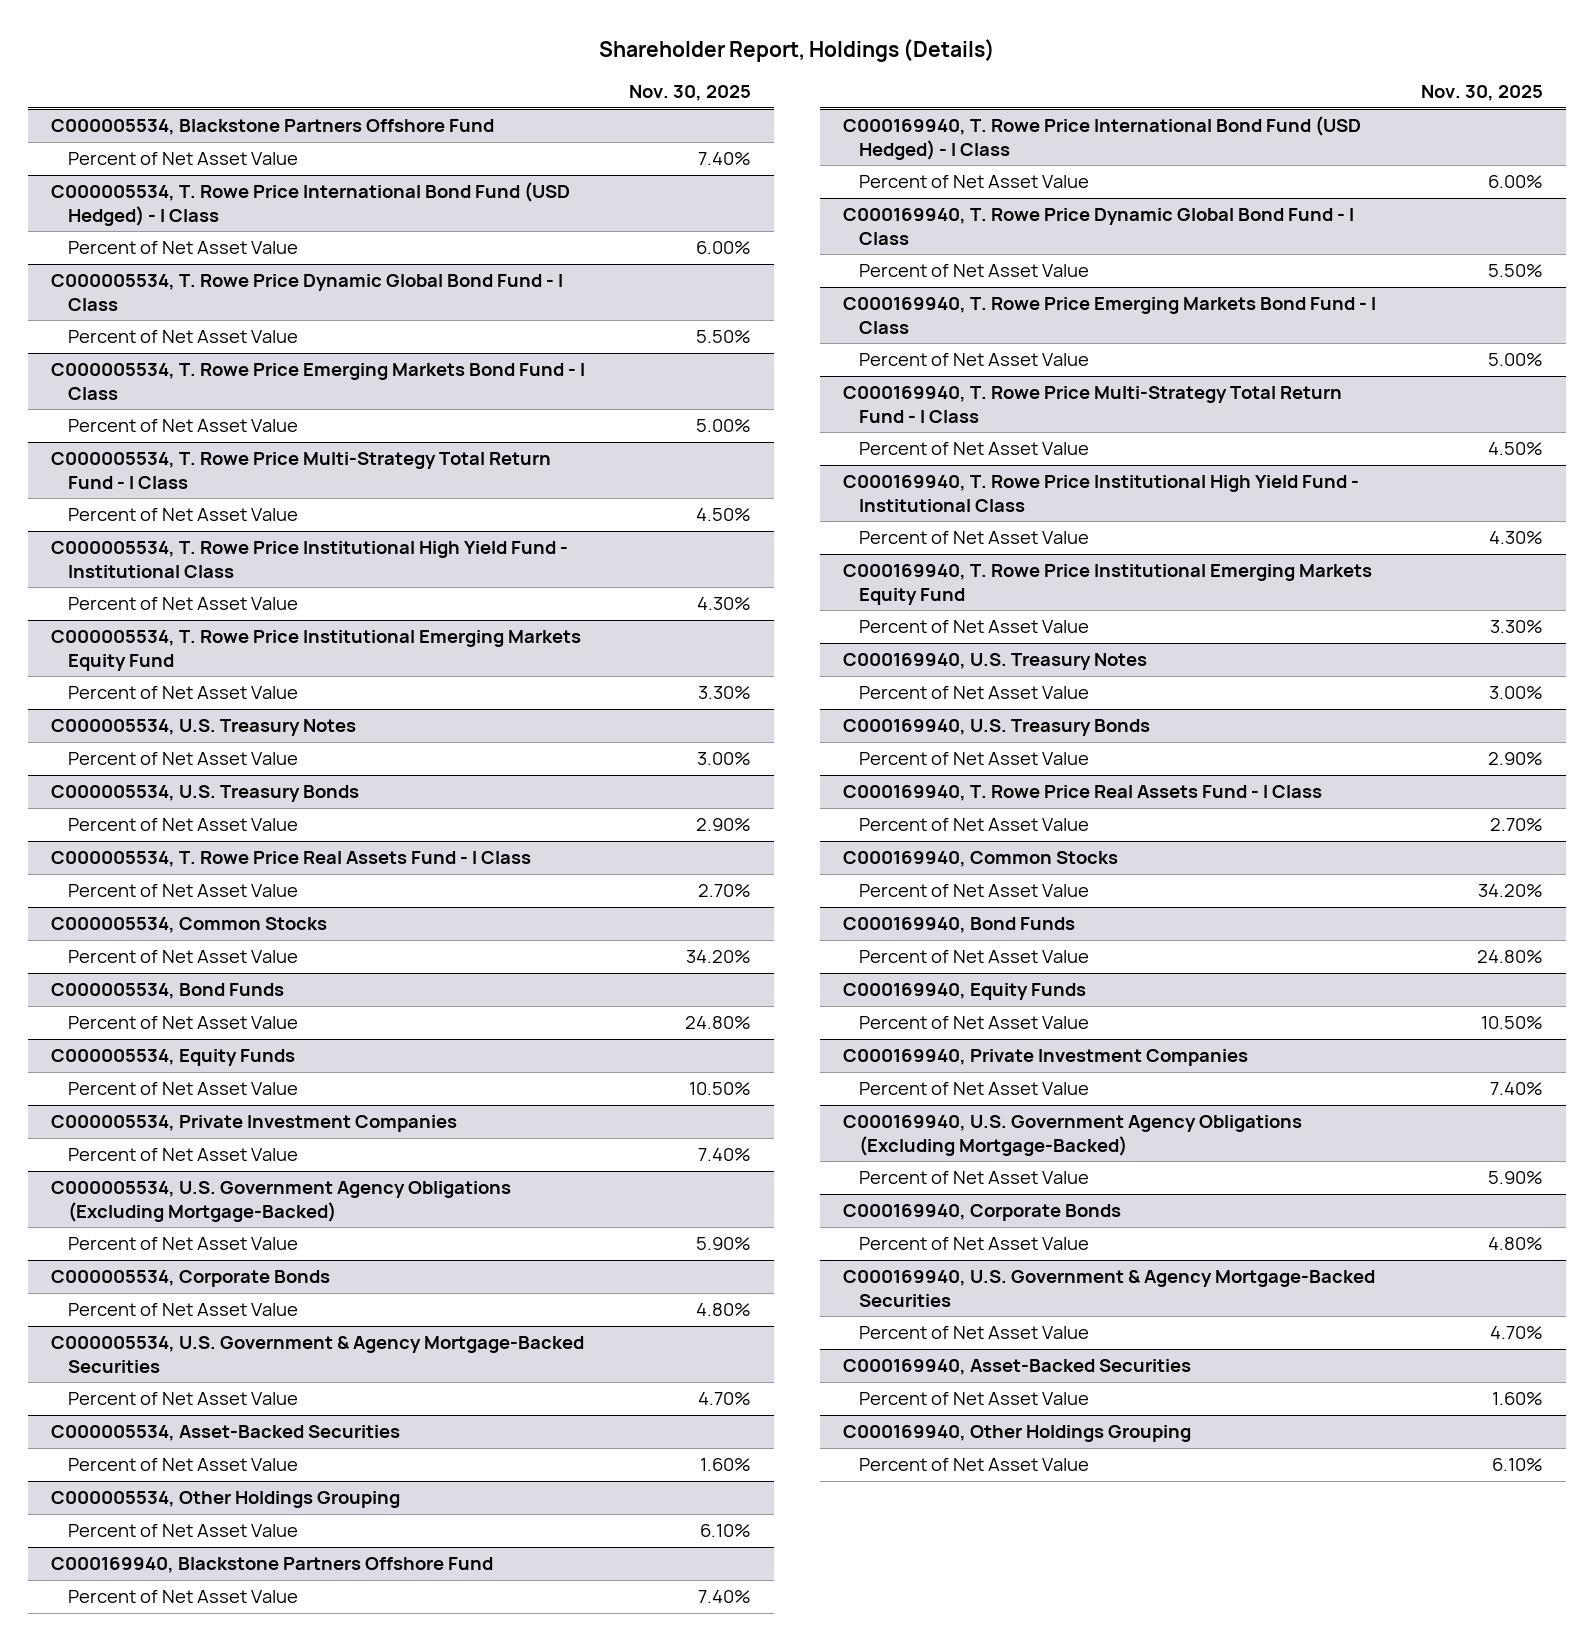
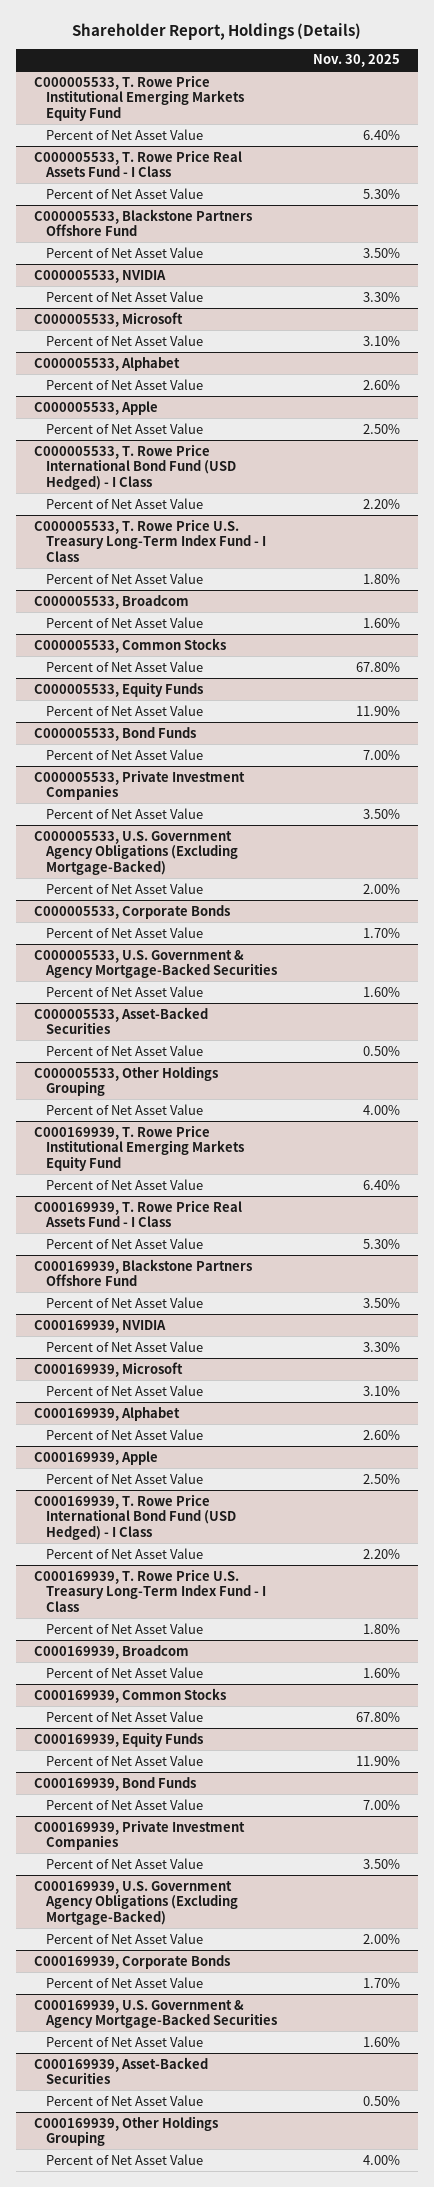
- C000005534, Blackstone Partners Offshore Fund
- Percent of Net Asset Value | 7.40%
- C000005534, T. Rowe Price International Bond Fund (USD Hedged) - I Class
- Percent of Net Asset Value | 6.00%
- C000005534, T. Rowe Price Dynamic Global Bond Fund - I Class
- Percent of Net Asset Value | 5.50%
- C000005534, T. Rowe Price Emerging Markets Bond Fund - I Class
- Percent of Net Asset Value | 5.00%
- C000005534, T. Rowe Price Multi-Strategy Total Return Fund - I Class
- Percent of Net Asset Value | 4.50%
- C000005534, T. Rowe Price Institutional High Yield Fund - Institutional Class
- Percent of Net Asset Value | 4.30%
- C000005534, T. Rowe Price Institutional Emerging Markets Equity Fund
+ C000005533, T. Rowe Price Institutional Emerging Markets Equity Fund
+ Percent of Net Asset Value | 6.40%
+ C000005533, T. Rowe Price Real Assets Fund - I Class
+ Percent of Net Asset Value | 5.30%
+ C000005533, Blackstone Partners Offshore Fund
+ Percent of Net Asset Value | 3.50%
+ C000005533, NVIDIA
- C000005534, U.S. Treasury Notes
- Percent of Net Asset Value | 3.00%
- C000005534, U.S. Treasury Bonds
- Percent of Net Asset Value | 2.90%
- C000005534, T. Rowe Price Real Assets Fund - I Class
- Percent of Net Asset Value | 2.70%
- C000005534, Common Stocks
- Percent of Net Asset Value | 34.20%
- C000005534, Bond Funds
- Percent of Net Asset Value | 24.80%
- C000005534, Equity Funds
- Percent of Net Asset Value | 10.50%
- C000005534, Private Investment Companies
- Percent of Net Asset Value | 7.40%
- C000005534, U.S. Government Agency Obligations (Excluding Mortgage-Backed)
- Percent of Net Asset Value | 5.90%
- C000005534, Corporate Bonds
- Percent of Net Asset Value | 4.80%
- C000005534, U.S. Government & Agency Mortgage-Backed Securities
- Percent of Net Asset Value | 4.70%
- C000005534, Asset-Backed Securities
+ C000005533, Microsoft
+ Percent of Net Asset Value | 3.10%
+ C000005533, Alphabet
+ Percent of Net Asset Value | 2.60%
+ C000005533, Apple
+ Percent of Net Asset Value | 2.50%
+ C000005533, T. Rowe Price International Bond Fund (USD Hedged) - I Class
+ Percent of Net Asset Value | 2.20%
+ C000005533, T. Rowe Price U.S. Treasury Long-Term Index Fund - I Class
+ Percent of Net Asset Value | 1.80%
+ C000005533, Broadcom
- C000005534, Other Holdings Grouping
- Percent of Net Asset Value | 6.10%
- C000169940, Blackstone Partners Offshore Fund
- Percent of Net Asset Value | 7.40%
- C000169940, T. Rowe Price International Bond Fund (USD Hedged) - I Class
- Percent of Net Asset Value | 6.00%
- C000169940, T. Rowe Price Dynamic Global Bond Fund - I Class
- Percent of Net Asset Value | 5.50%
- C000169940, T. Rowe Price Emerging Markets Bond Fund - I Class
- Percent of Net Asset Value | 5.00%
- C000169940, T. Rowe Price Multi-Strategy Total Return Fund - I Class
- Percent of Net Asset Value | 4.50%
- C000169940, T. Rowe Price Institutional High Yield Fund - Institutional Class
- Percent of Net Asset Value | 4.30%
- C000169940, T. Rowe Price Institutional Emerging Markets Equity Fund
+ C000005533, Common Stocks
+ Percent of Net Asset Value | 67.80%
+ C000005533, Equity Funds
+ Percent of Net Asset Value | 11.90%
+ C000005533, Bond Funds
+ Percent of Net Asset Value | 7.00%
+ C000005533, Private Investment Companies
+ Percent of Net Asset Value | 3.50%
+ C000005533, U.S. Government Agency Obligations (Excluding Mortgage-Backed)
+ Percent of Net Asset Value | 2.00%
+ C000005533, Corporate Bonds
+ Percent of Net Asset Value | 1.70%
+ C000005533, U.S. Government & Agency Mortgage-Backed Securities
+ Percent of Net Asset Value | 1.60%
+ C000005533, Asset-Backed Securities
+ Percent of Net Asset Value | 0.50%
+ C000005533, Other Holdings Grouping
+ Percent of Net Asset Value | 4.00%
+ C000169939, T. Rowe Price Institutional Emerging Markets Equity Fund
+ Percent of Net Asset Value | 6.40%
+ C000169939, T. Rowe Price Real Assets Fund - I Class
+ Percent of Net Asset Value | 5.30%
+ C000169939, Blackstone Partners Offshore Fund
+ Percent of Net Asset Value | 3.50%
+ C000169939, NVIDIA
- C000169940, U.S. Treasury Notes
- Percent of Net Asset Value | 3.00%
- C000169940, U.S. Treasury Bonds
- Percent of Net Asset Value | 2.90%
- C000169940, T. Rowe Price Real Assets Fund - I Class
- Percent of Net Asset Value | 2.70%
- C000169940, Common Stocks
- Percent of Net Asset Value | 34.20%
- C000169940, Bond Funds
- Percent of Net Asset Value | 24.80%
- C000169940, Equity Funds
- Percent of Net Asset Value | 10.50%
- C000169940, Private Investment Companies
- Percent of Net Asset Value | 7.40%
- C000169940, U.S. Government Agency Obligations (Excluding Mortgage-Backed)
- Percent of Net Asset Value | 5.90%
- C000169940, Corporate Bonds
- Percent of Net Asset Value | 4.80%
- C000169940, U.S. Government & Agency Mortgage-Backed Securities
- Percent of Net Asset Value | 4.70%
- C000169940, Asset-Backed Securities
+ C000169939, Microsoft
+ Percent of Net Asset Value | 3.10%
+ C000169939, Alphabet
+ Percent of Net Asset Value | 2.60%
+ C000169939, Apple
+ Percent of Net Asset Value | 2.50%
+ C000169939, T. Rowe Price International Bond Fund (USD Hedged) - I Class
+ Percent of Net Asset Value | 2.20%
+ C000169939, T. Rowe Price U.S. Treasury Long-Term Index Fund - I Class
+ Percent of Net Asset Value | 1.80%
+ C000169939, Broadcom
- C000169940, Other Holdings Grouping
- Percent of Net Asset Value | 6.10%
+ C000169939, Common Stocks
+ Percent of Net Asset Value | 67.80%
+ C000169939, Equity Funds
+ Percent of Net Asset Value | 11.90%
+ C000169939, Bond Funds
+ Percent of Net Asset Value | 7.00%
+ C000169939, Private Investment Companies
+ Percent of Net Asset Value | 3.50%
+ C000169939, U.S. Government Agency Obligations (Excluding Mortgage-Backed)
+ Percent of Net Asset Value | 2.00%
+ C000169939, Corporate Bonds
+ Percent of Net Asset Value | 1.70%
+ C000169939, U.S. Government & Agency Mortgage-Backed Securities
+ Percent of Net Asset Value | 1.60%
+ C000169939, Asset-Backed Securities
+ Percent of Net Asset Value | 0.50%
+ C000169939, Other Holdings Grouping
+ Percent of Net Asset Value | 4.00%

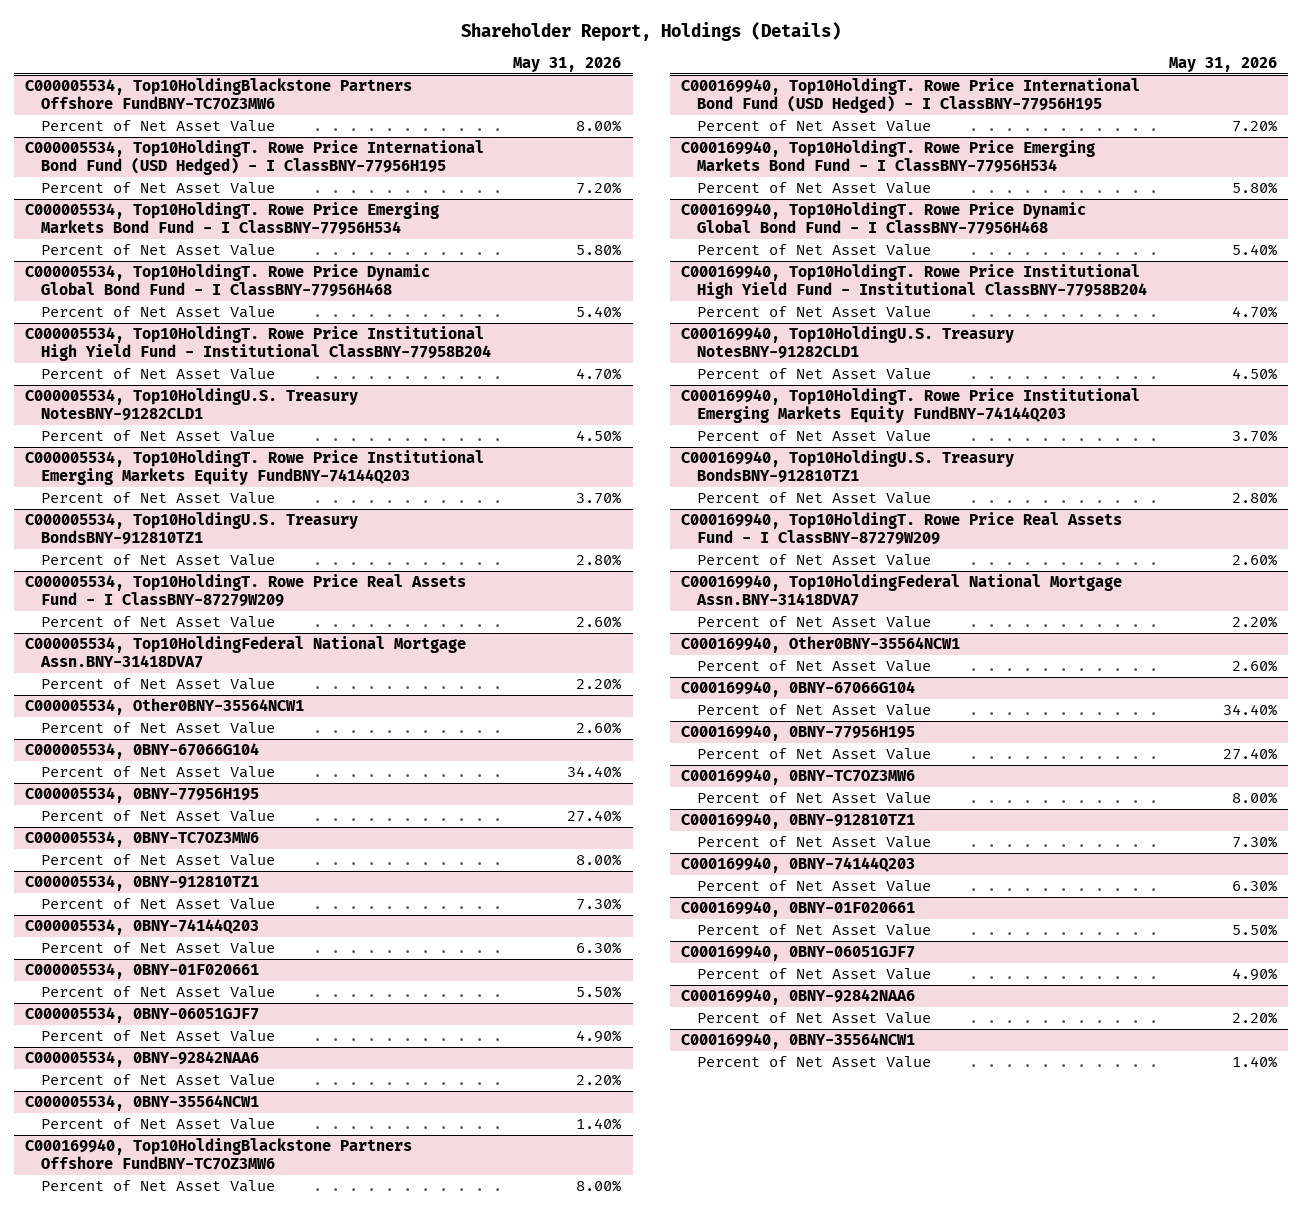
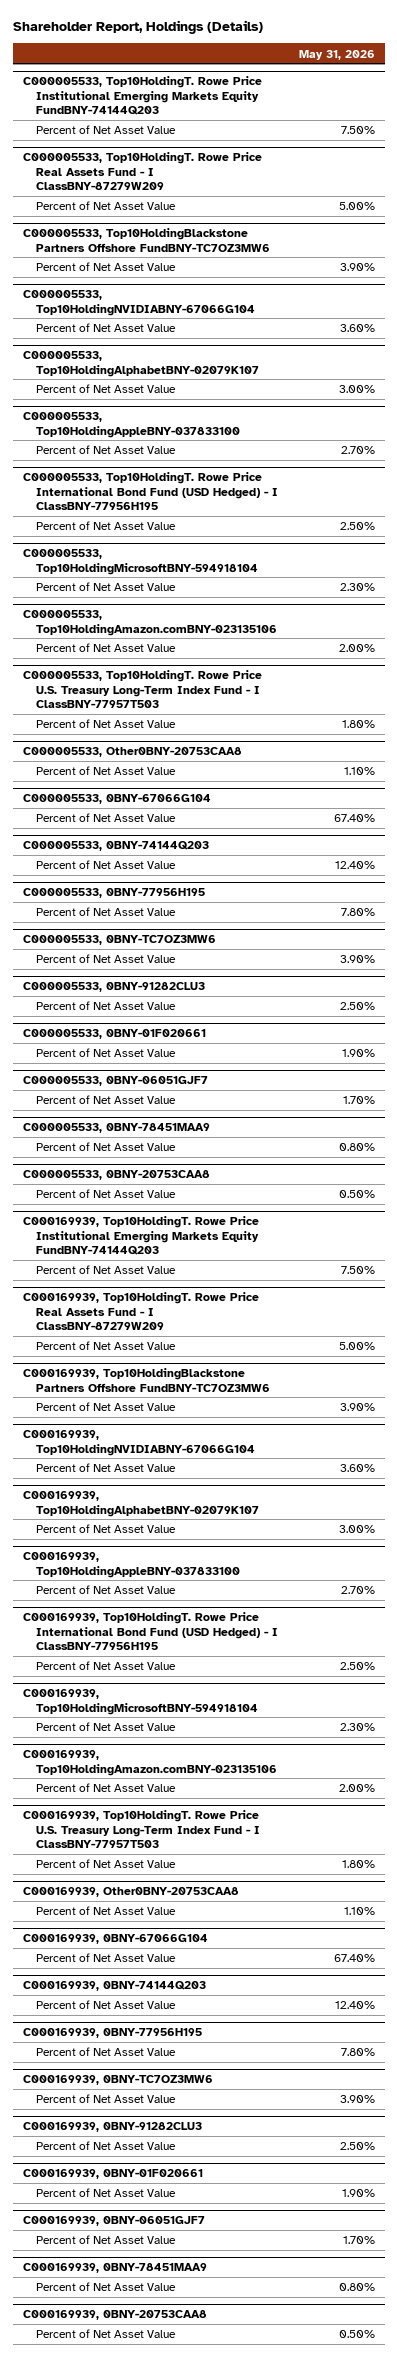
- C000005534, Top10HoldingBlackstone Partners Offshore FundBNY-TC7OZ3MW6
- Percent of Net Asset Value | 8.00%
- C000005534, Top10HoldingT. Rowe Price International Bond Fund (USD Hedged) - I ClassBNY-77956H195
- Percent of Net Asset Value | 7.20%
- C000005534, Top10HoldingT. Rowe Price Emerging Markets Bond Fund - I ClassBNY-77956H534
- Percent of Net Asset Value | 5.80%
- C000005534, Top10HoldingT. Rowe Price Dynamic Global Bond Fund - I ClassBNY-77956H468
- Percent of Net Asset Value | 5.40%
- C000005534, Top10HoldingT. Rowe Price Institutional High Yield Fund - Institutional ClassBNY-77958B204
- Percent of Net Asset Value | 4.70%
- C000005534, Top10HoldingU.S. Treasury NotesBNY-91282CLD1
- Percent of Net Asset Value | 4.50%
- C000005534, Top10HoldingT. Rowe Price Institutional Emerging Markets Equity FundBNY-74144Q203
- Percent of Net Asset Value | 3.70%
- C000005534, Top10HoldingU.S. Treasury BondsBNY-912810TZ1
- Percent of Net Asset Value | 2.80%
- C000005534, Top10HoldingT. Rowe Price Real Assets Fund - I ClassBNY-87279W209
- Percent of Net Asset Value | 2.60%
- C000005534, Top10HoldingFederal National Mortgage Assn.BNY-31418DVA7
- Percent of Net Asset Value | 2.20%
- C000005534, Other0BNY-35564NCW1
- Percent of Net Asset Value | 2.60%
- C000005534, 0BNY-67066G104
- Percent of Net Asset Value | 34.40%
- C000005534, 0BNY-77956H195
- Percent of Net Asset Value | 27.40%
- C000005534, 0BNY-TC7OZ3MW6
- Percent of Net Asset Value | 8.00%
- C000005534, 0BNY-912810TZ1
- Percent of Net Asset Value | 7.30%
- C000005534, 0BNY-74144Q203
- Percent of Net Asset Value | 6.30%
- C000005534, 0BNY-01F020661
- Percent of Net Asset Value | 5.50%
- C000005534, 0BNY-06051GJF7
- Percent of Net Asset Value | 4.90%
- C000005534, 0BNY-92842NAA6
- Percent of Net Asset Value | 2.20%
- C000005534, 0BNY-35564NCW1
- Percent of Net Asset Value | 1.40%
- C000169940, Top10HoldingBlackstone Partners Offshore FundBNY-TC7OZ3MW6
- Percent of Net Asset Value | 8.00%
- C000169940, Top10HoldingT. Rowe Price International Bond Fund (USD Hedged) - I ClassBNY-77956H195
- Percent of Net Asset Value | 7.20%
- C000169940, Top10HoldingT. Rowe Price Emerging Markets Bond Fund - I ClassBNY-77956H534
- Percent of Net Asset Value | 5.80%
- C000169940, Top10HoldingT. Rowe Price Dynamic Global Bond Fund - I ClassBNY-77956H468
- Percent of Net Asset Value | 5.40%
- C000169940, Top10HoldingT. Rowe Price Institutional High Yield Fund - Institutional ClassBNY-77958B204
- Percent of Net Asset Value | 4.70%
- C000169940, Top10HoldingU.S. Treasury NotesBNY-91282CLD1
- Percent of Net Asset Value | 4.50%
- C000169940, Top10HoldingT. Rowe Price Institutional Emerging Markets Equity FundBNY-74144Q203
- Percent of Net Asset Value | 3.70%
- C000169940, Top10HoldingU.S. Treasury BondsBNY-912810TZ1
- Percent of Net Asset Value | 2.80%
- C000169940, Top10HoldingT. Rowe Price Real Assets Fund - I ClassBNY-87279W209
- Percent of Net Asset Value | 2.60%
- C000169940, Top10HoldingFederal National Mortgage Assn.BNY-31418DVA7
- Percent of Net Asset Value | 2.20%
- C000169940, Other0BNY-35564NCW1
- Percent of Net Asset Value | 2.60%
- C000169940, 0BNY-67066G104
- Percent of Net Asset Value | 34.40%
- C000169940, 0BNY-77956H195
- Percent of Net Asset Value | 27.40%
- C000169940, 0BNY-TC7OZ3MW6
- Percent of Net Asset Value | 8.00%
- C000169940, 0BNY-912810TZ1
- Percent of Net Asset Value | 7.30%
- C000169940, 0BNY-74144Q203
- Percent of Net Asset Value | 6.30%
- C000169940, 0BNY-01F020661
- Percent of Net Asset Value | 5.50%
- C000169940, 0BNY-06051GJF7
- Percent of Net Asset Value | 4.90%
- C000169940, 0BNY-92842NAA6
- Percent of Net Asset Value | 2.20%
- C000169940, 0BNY-35564NCW1
- Percent of Net Asset Value | 1.40%
+ C000005533, Top10HoldingT. Rowe Price Institutional Emerging Markets Equity FundBNY-74144Q203
+ Percent of Net Asset Value | 7.50%
+ C000005533, Top10HoldingT. Rowe Price Real Assets Fund - I ClassBNY-87279W209
+ Percent of Net Asset Value | 5.00%
+ C000005533, Top10HoldingBlackstone Partners Offshore FundBNY-TC7OZ3MW6
+ Percent of Net Asset Value | 3.90%
+ C000005533, Top10HoldingNVIDIABNY-67066G104
+ Percent of Net Asset Value | 3.60%
+ C000005533, Top10HoldingAlphabetBNY-02079K107
+ Percent of Net Asset Value | 3.00%
+ C000005533, Top10HoldingAppleBNY-037833100
+ Percent of Net Asset Value | 2.70%
+ C000005533, Top10HoldingT. Rowe Price International Bond Fund (USD Hedged) - I ClassBNY-77956H195
+ Percent of Net Asset Value | 2.50%
+ C000005533, Top10HoldingMicrosoftBNY-594918104
+ Percent of Net Asset Value | 2.30%
+ C000005533, Top10HoldingAmazon.comBNY-023135106
+ Percent of Net Asset Value | 2.00%
+ C000005533, Top10HoldingT. Rowe Price U.S. Treasury Long-Term Index Fund - I ClassBNY-77957T503
+ Percent of Net Asset Value | 1.80%
+ C000005533, Other0BNY-20753CAA8
+ Percent of Net Asset Value | 1.10%
+ C000005533, 0BNY-67066G104
+ Percent of Net Asset Value | 67.40%
+ C000005533, 0BNY-74144Q203
+ Percent of Net Asset Value | 12.40%
+ C000005533, 0BNY-77956H195
+ Percent of Net Asset Value | 7.80%
+ C000005533, 0BNY-TC7OZ3MW6
+ Percent of Net Asset Value | 3.90%
+ C000005533, 0BNY-91282CLU3
+ Percent of Net Asset Value | 2.50%
+ C000005533, 0BNY-01F020661
+ Percent of Net Asset Value | 1.90%
+ C000005533, 0BNY-06051GJF7
+ Percent of Net Asset Value | 1.70%
+ C000005533, 0BNY-78451MAA9
+ Percent of Net Asset Value | 0.80%
+ C000005533, 0BNY-20753CAA8
+ Percent of Net Asset Value | 0.50%
+ C000169939, Top10HoldingT. Rowe Price Institutional Emerging Markets Equity FundBNY-74144Q203
+ Percent of Net Asset Value | 7.50%
+ C000169939, Top10HoldingT. Rowe Price Real Assets Fund - I ClassBNY-87279W209
+ Percent of Net Asset Value | 5.00%
+ C000169939, Top10HoldingBlackstone Partners Offshore FundBNY-TC7OZ3MW6
+ Percent of Net Asset Value | 3.90%
+ C000169939, Top10HoldingNVIDIABNY-67066G104
+ Percent of Net Asset Value | 3.60%
+ C000169939, Top10HoldingAlphabetBNY-02079K107
+ Percent of Net Asset Value | 3.00%
+ C000169939, Top10HoldingAppleBNY-037833100
+ Percent of Net Asset Value | 2.70%
+ C000169939, Top10HoldingT. Rowe Price International Bond Fund (USD Hedged) - I ClassBNY-77956H195
+ Percent of Net Asset Value | 2.50%
+ C000169939, Top10HoldingMicrosoftBNY-594918104
+ Percent of Net Asset Value | 2.30%
+ C000169939, Top10HoldingAmazon.comBNY-023135106
+ Percent of Net Asset Value | 2.00%
+ C000169939, Top10HoldingT. Rowe Price U.S. Treasury Long-Term Index Fund - I ClassBNY-77957T503
+ Percent of Net Asset Value | 1.80%
+ C000169939, Other0BNY-20753CAA8
+ Percent of Net Asset Value | 1.10%
+ C000169939, 0BNY-67066G104
+ Percent of Net Asset Value | 67.40%
+ C000169939, 0BNY-74144Q203
+ Percent of Net Asset Value | 12.40%
+ C000169939, 0BNY-77956H195
+ Percent of Net Asset Value | 7.80%
+ C000169939, 0BNY-TC7OZ3MW6
+ Percent of Net Asset Value | 3.90%
+ C000169939, 0BNY-91282CLU3
+ Percent of Net Asset Value | 2.50%
+ C000169939, 0BNY-01F020661
+ Percent of Net Asset Value | 1.90%
+ C000169939, 0BNY-06051GJF7
+ Percent of Net Asset Value | 1.70%
+ C000169939, 0BNY-78451MAA9
+ Percent of Net Asset Value | 0.80%
+ C000169939, 0BNY-20753CAA8
+ Percent of Net Asset Value | 0.50%

